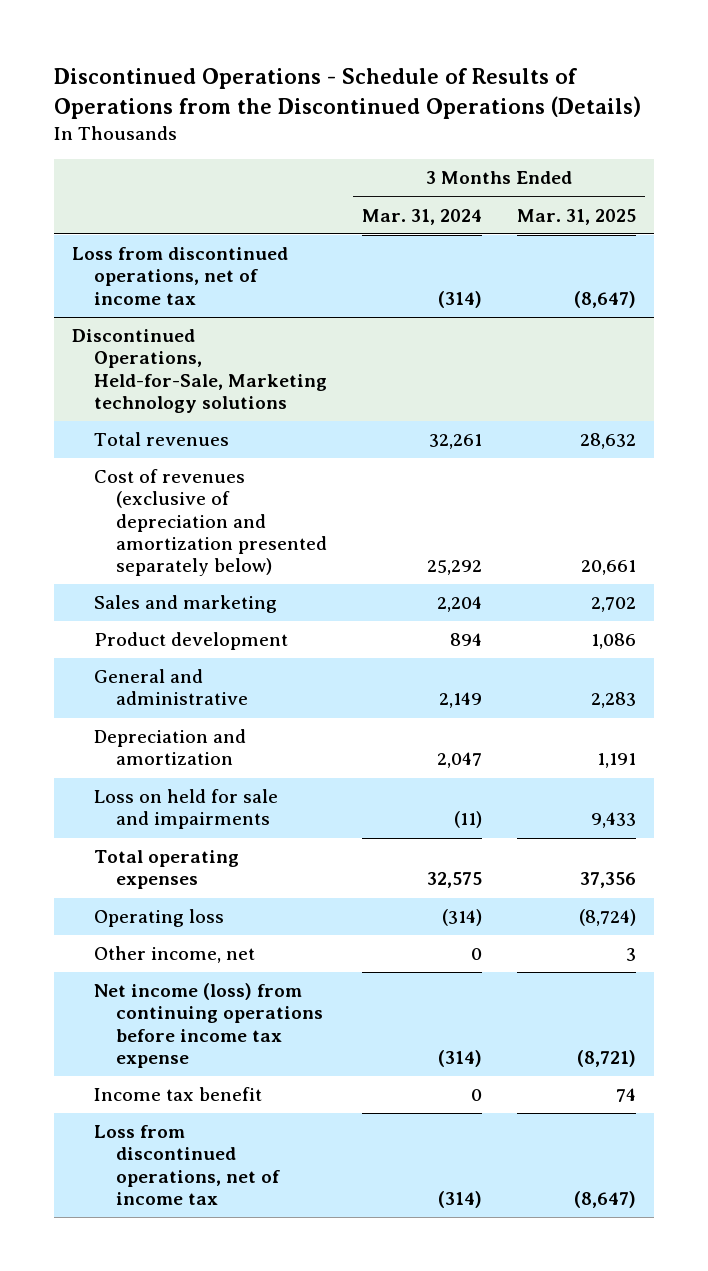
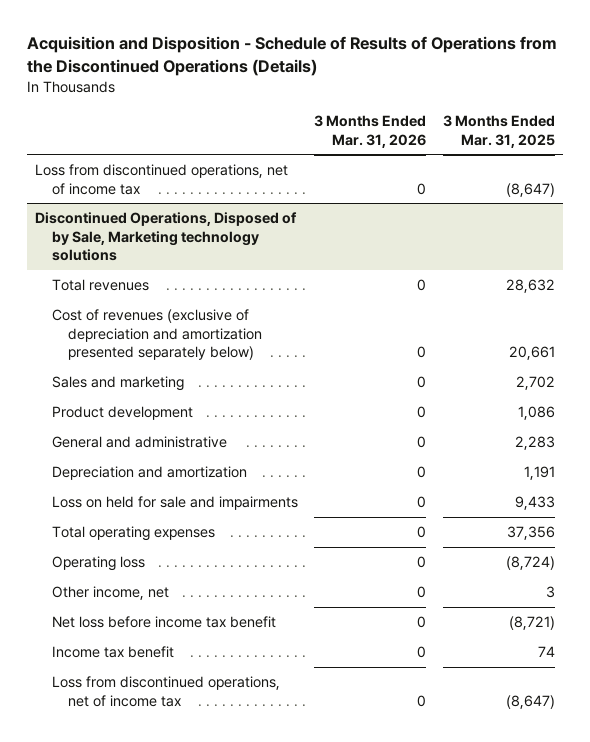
- Discontinued Operations - Schedule of Results of Operations from the Discontinued Operations (Details)
+ Acquisition and Disposition - Schedule of Results of Operations from the Discontinued Operations (Details)
- | 3 Months Ended Mar. 31, 2024 | 3 Months Ended Mar. 31, 2025
+ | 3 Months Ended Mar. 31, 2026 | 3 Months Ended Mar. 31, 2025
- Discontinued Operations, Held-for-Sale, Marketing technology solutions
+ Discontinued Operations, Disposed of by Sale, Marketing technology solutions
- Net income (loss) from continuing operations before income tax expense | (314) | (8,721)
+ Net loss before income tax benefit | 0 | (8,721)

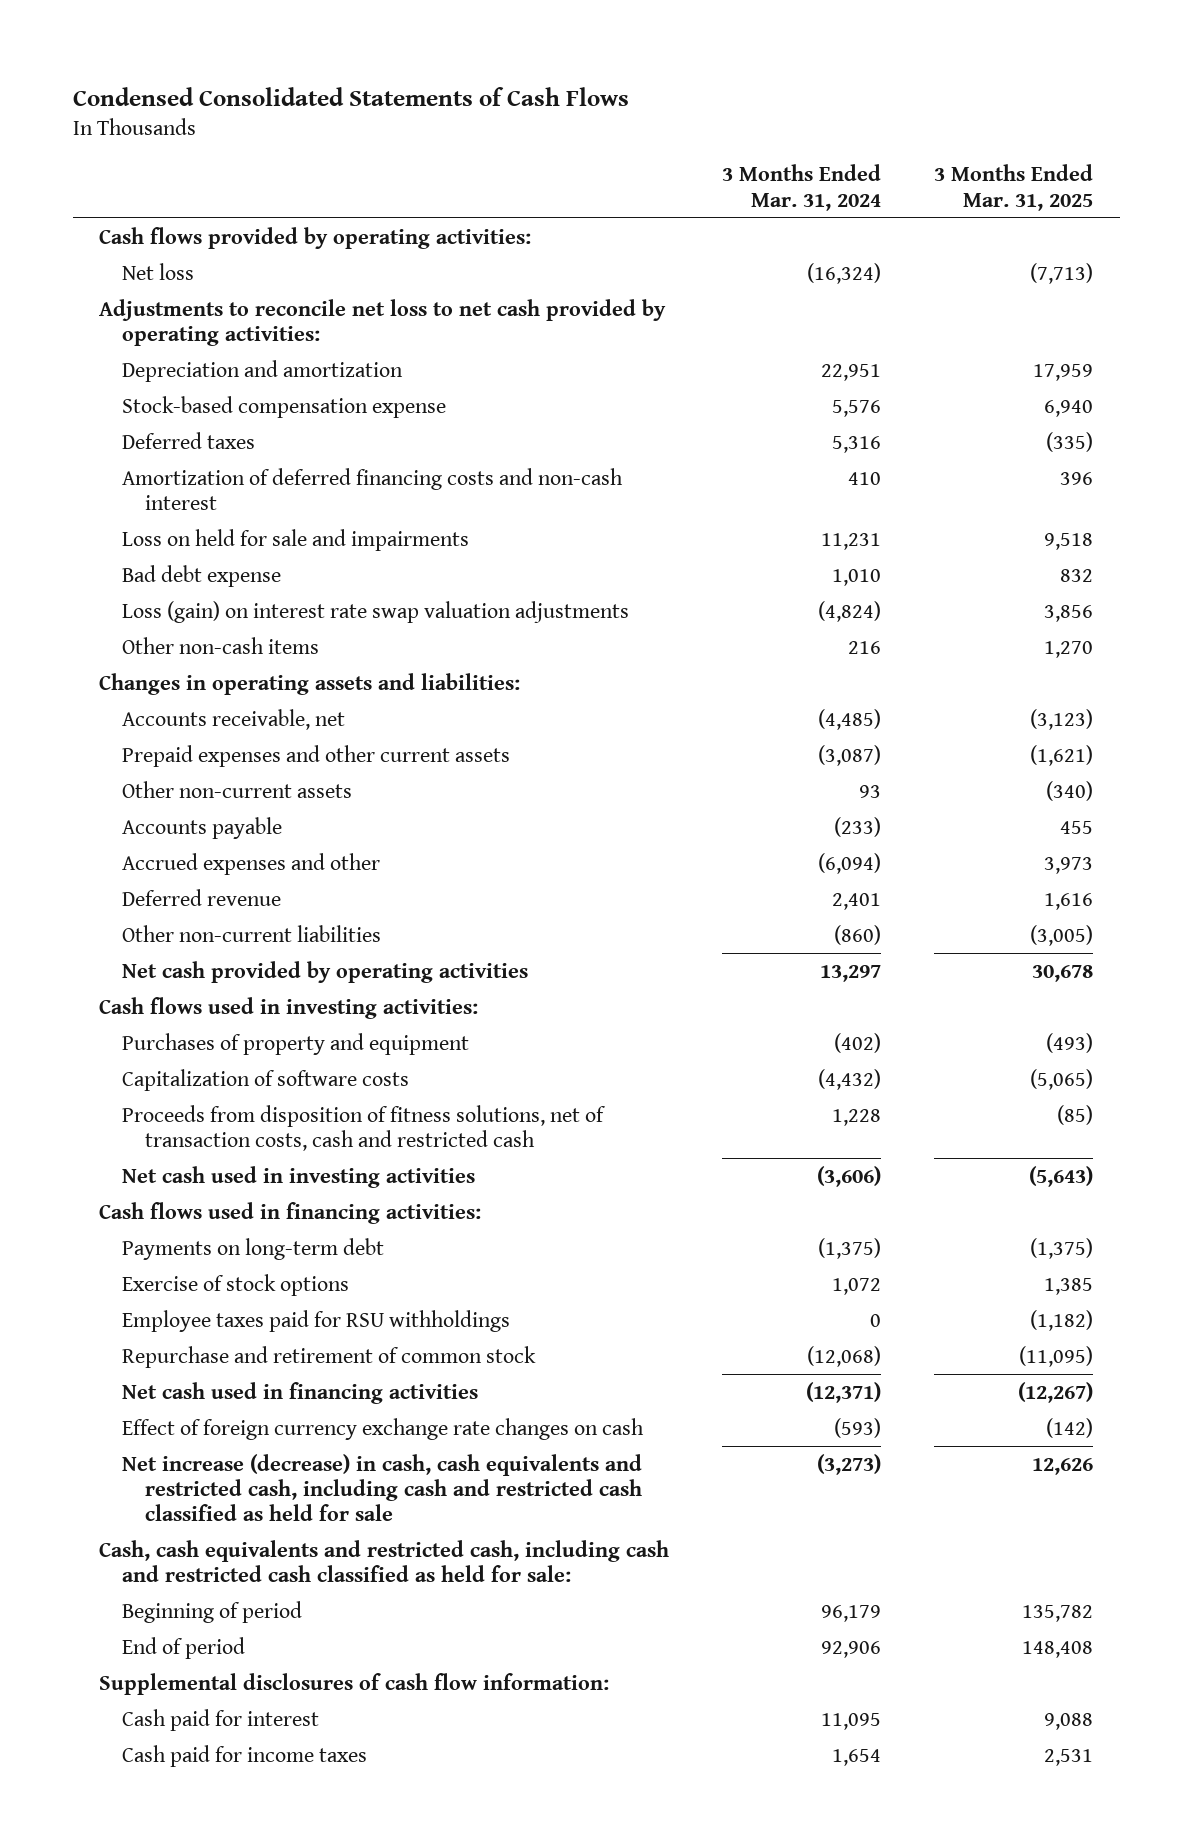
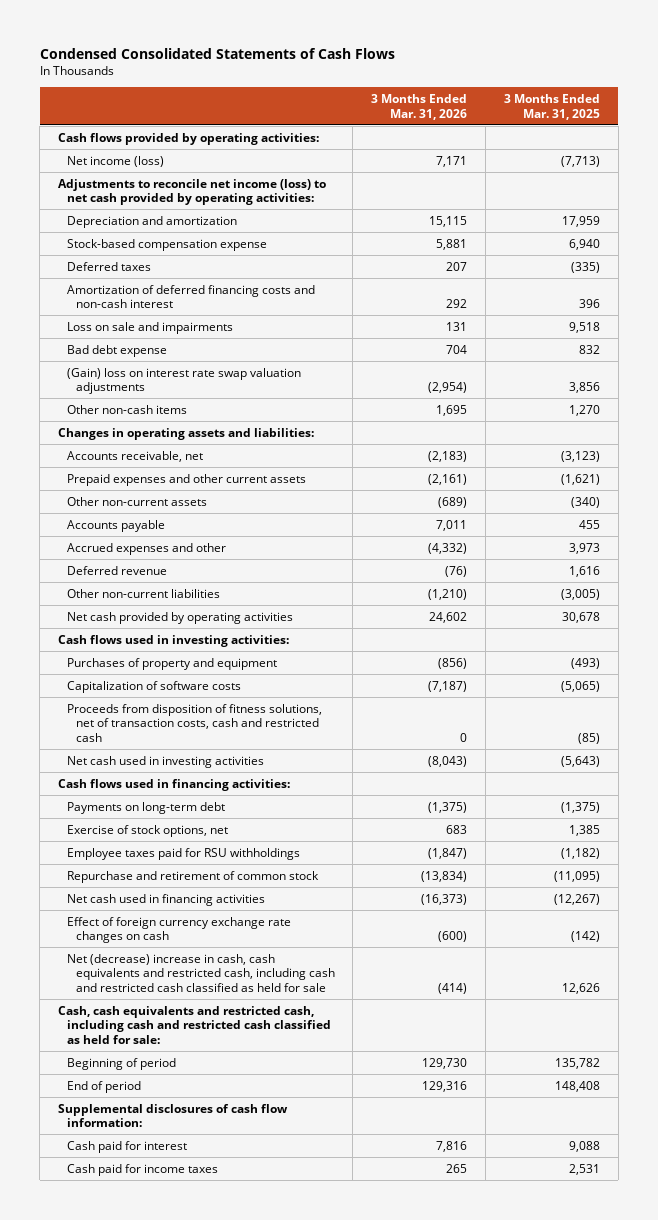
- | 3 Months Ended Mar. 31, 2024 | 3 Months Ended Mar. 31, 2025
+ | 3 Months Ended Mar. 31, 2026 | 3 Months Ended Mar. 31, 2025
- Net loss | (16,324) | (7,713)
- Adjustments to reconcile net loss to net cash provided by operating activities:
+ Net income (loss) | 7,171 | (7,713)
+ Adjustments to reconcile net income (loss) to net cash provided by operating activities:
- Loss on held for sale and impairments | 11,231 | 9,518
+ Loss on sale and impairments | 131 | 9,518
- Loss (gain) on interest rate swap valuation adjustments | (4,824) | 3,856
+ (Gain) loss on interest rate swap valuation adjustments | (2,954) | 3,856
- Exercise of stock options | 1,072 | 1,385
+ Exercise of stock options, net | 683 | 1,385
- Net increase (decrease) in cash, cash equivalents and restricted cash, including cash and restricted cash classified as held for sale | (3,273) | 12,626
+ Net (decrease) increase in cash, cash equivalents and restricted cash, including cash and restricted cash classified as held for sale | (414) | 12,626

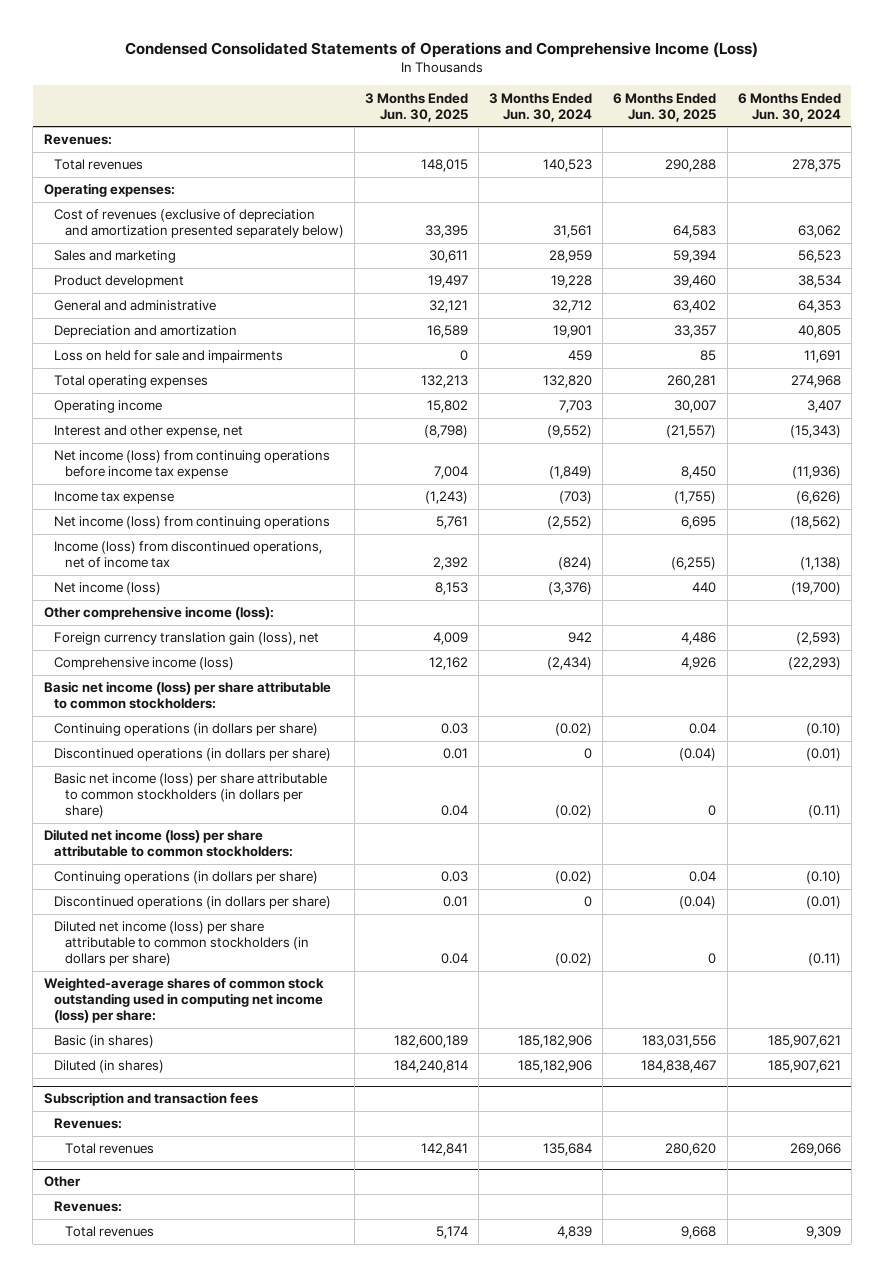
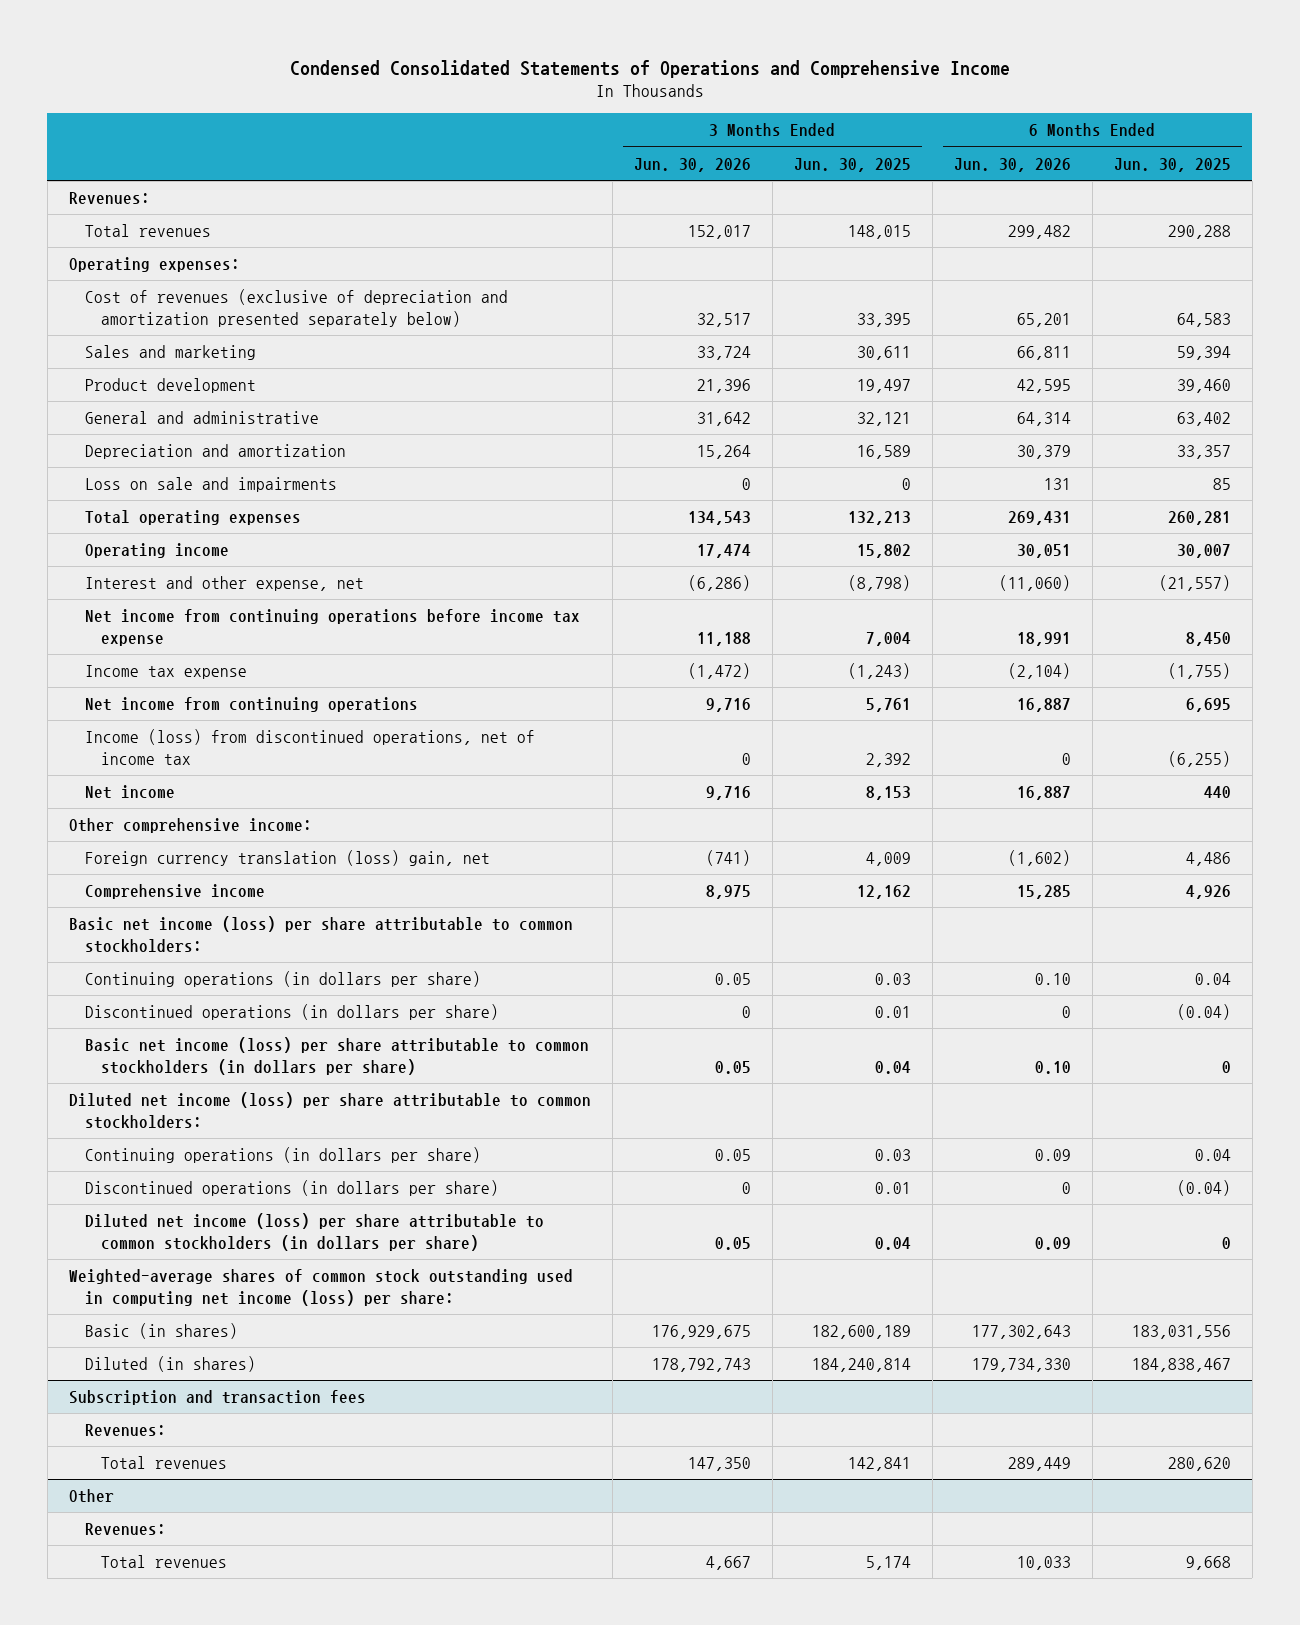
- Condensed Consolidated Statements of Operations and Comprehensive Income (Loss)
+ Condensed Consolidated Statements of Operations and Comprehensive Income
- | 3 Months Ended Jun. 30, 2025 | 3 Months Ended Jun. 30, 2024 | 6 Months Ended Jun. 30, 2025 | 6 Months Ended Jun. 30, 2024
+ | 3 Months Ended Jun. 30, 2026 | 3 Months Ended Jun. 30, 2025 | 6 Months Ended Jun. 30, 2026 | 6 Months Ended Jun. 30, 2025
- Loss on held for sale and impairments | 0 | 459 | 85 | 11,691
+ Loss on sale and impairments | 0 | 0 | 131 | 85
- Net income (loss) from continuing operations before income tax expense | 7,004 | (1,849) | 8,450 | (11,936)
+ Net income from continuing operations before income tax expense | 11,188 | 7,004 | 18,991 | 8,450
- Net income (loss) from continuing operations | 5,761 | (2,552) | 6,695 | (18,562)
+ Net income from continuing operations | 9,716 | 5,761 | 16,887 | 6,695
- Net income (loss) | 8,153 | (3,376) | 440 | (19,700)
- Other comprehensive income (loss):
- Foreign currency translation gain (loss), net | 4,009 | 942 | 4,486 | (2,593)
- Comprehensive income (loss) | 12,162 | (2,434) | 4,926 | (22,293)
+ Net income | 9,716 | 8,153 | 16,887 | 440
+ Other comprehensive income:
+ Foreign currency translation (loss) gain, net | (741) | 4,009 | (1,602) | 4,486
+ Comprehensive income | 8,975 | 12,162 | 15,285 | 4,926

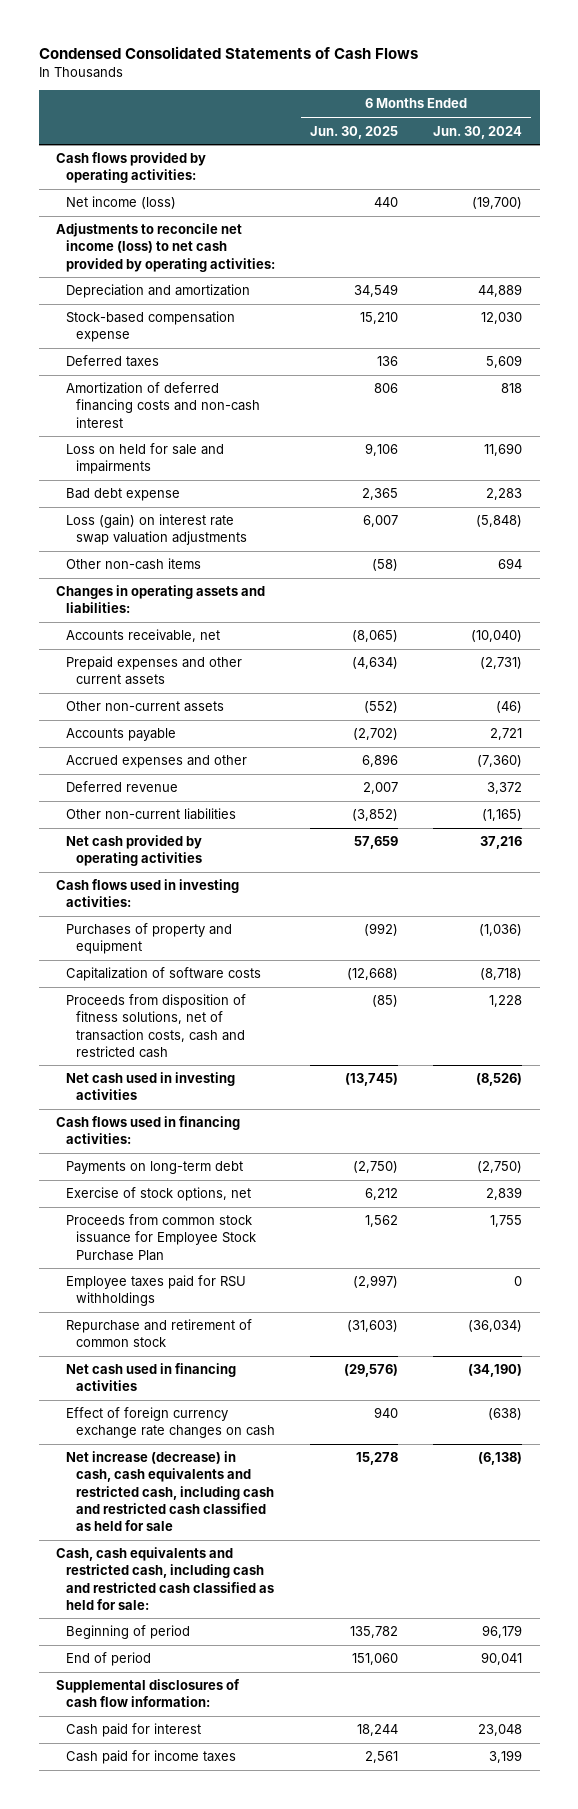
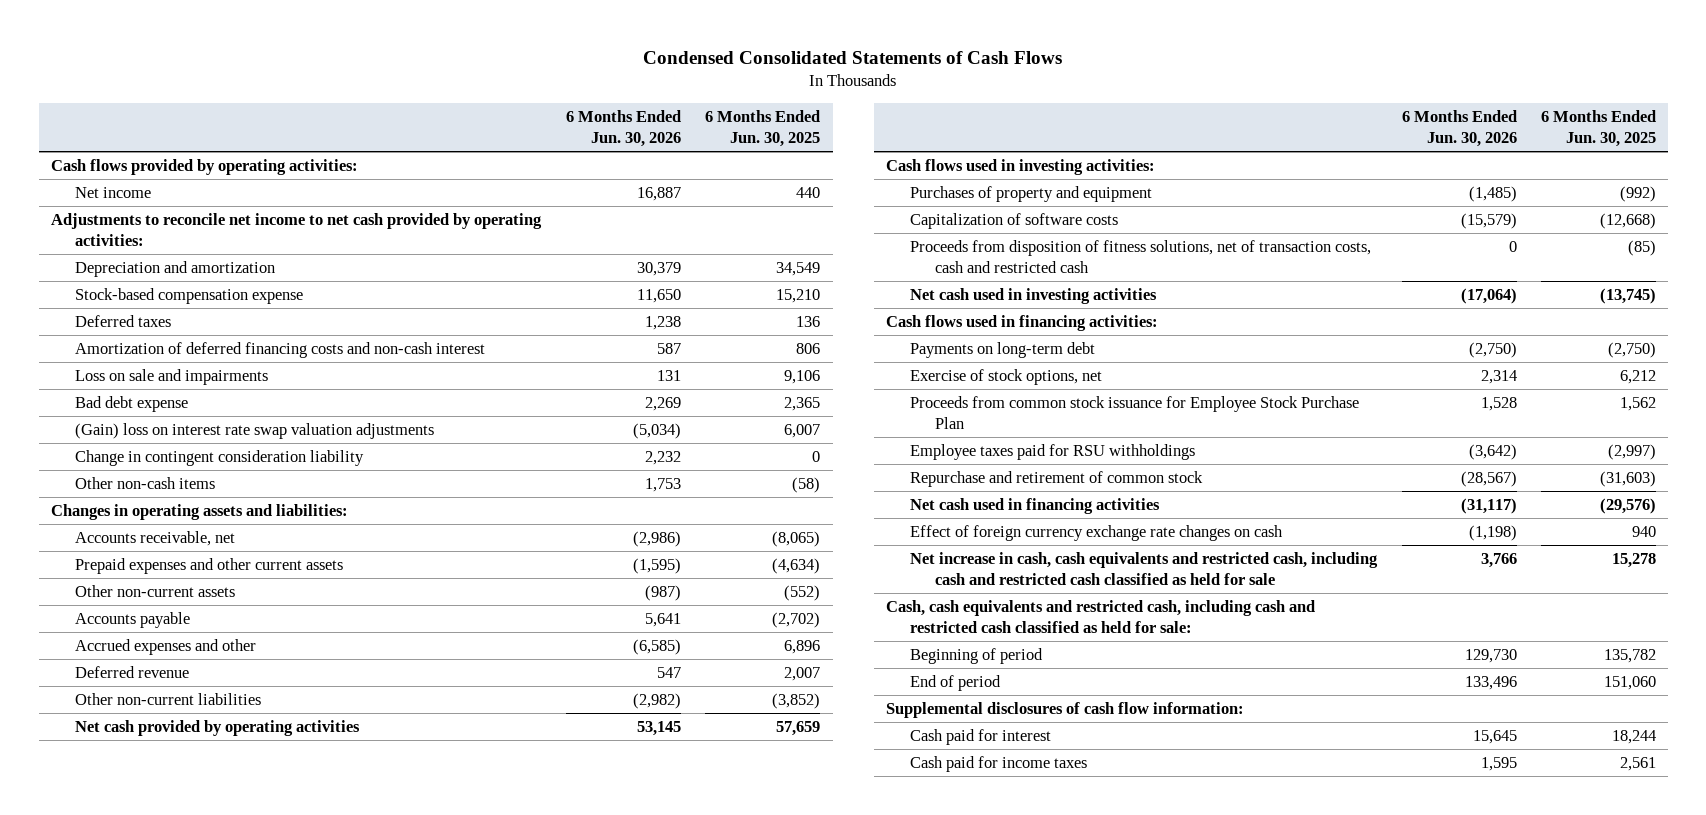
- | 6 Months Ended Jun. 30, 2025 | 6 Months Ended Jun. 30, 2024
+ | 6 Months Ended Jun. 30, 2026 | 6 Months Ended Jun. 30, 2025
- Net income (loss) | 440 | (19,700)
- Adjustments to reconcile net income (loss) to net cash provided by operating activities:
+ Net income | 16,887 | 440
+ Adjustments to reconcile net income to net cash provided by operating activities:
- Loss on held for sale and impairments | 9,106 | 11,690
+ Loss on sale and impairments | 131 | 9,106
- Loss (gain) on interest rate swap valuation adjustments | 6,007 | (5,848)
+ (Gain) loss on interest rate swap valuation adjustments | (5,034) | 6,007
+ Change in contingent consideration liability | 2,232 | 0
- Net increase (decrease) in cash, cash equivalents and restricted cash, including cash and restricted cash classified as held for sale | 15,278 | (6,138)
+ Net increase in cash, cash equivalents and restricted cash, including cash and restricted cash classified as held for sale | 3,766 | 15,278

